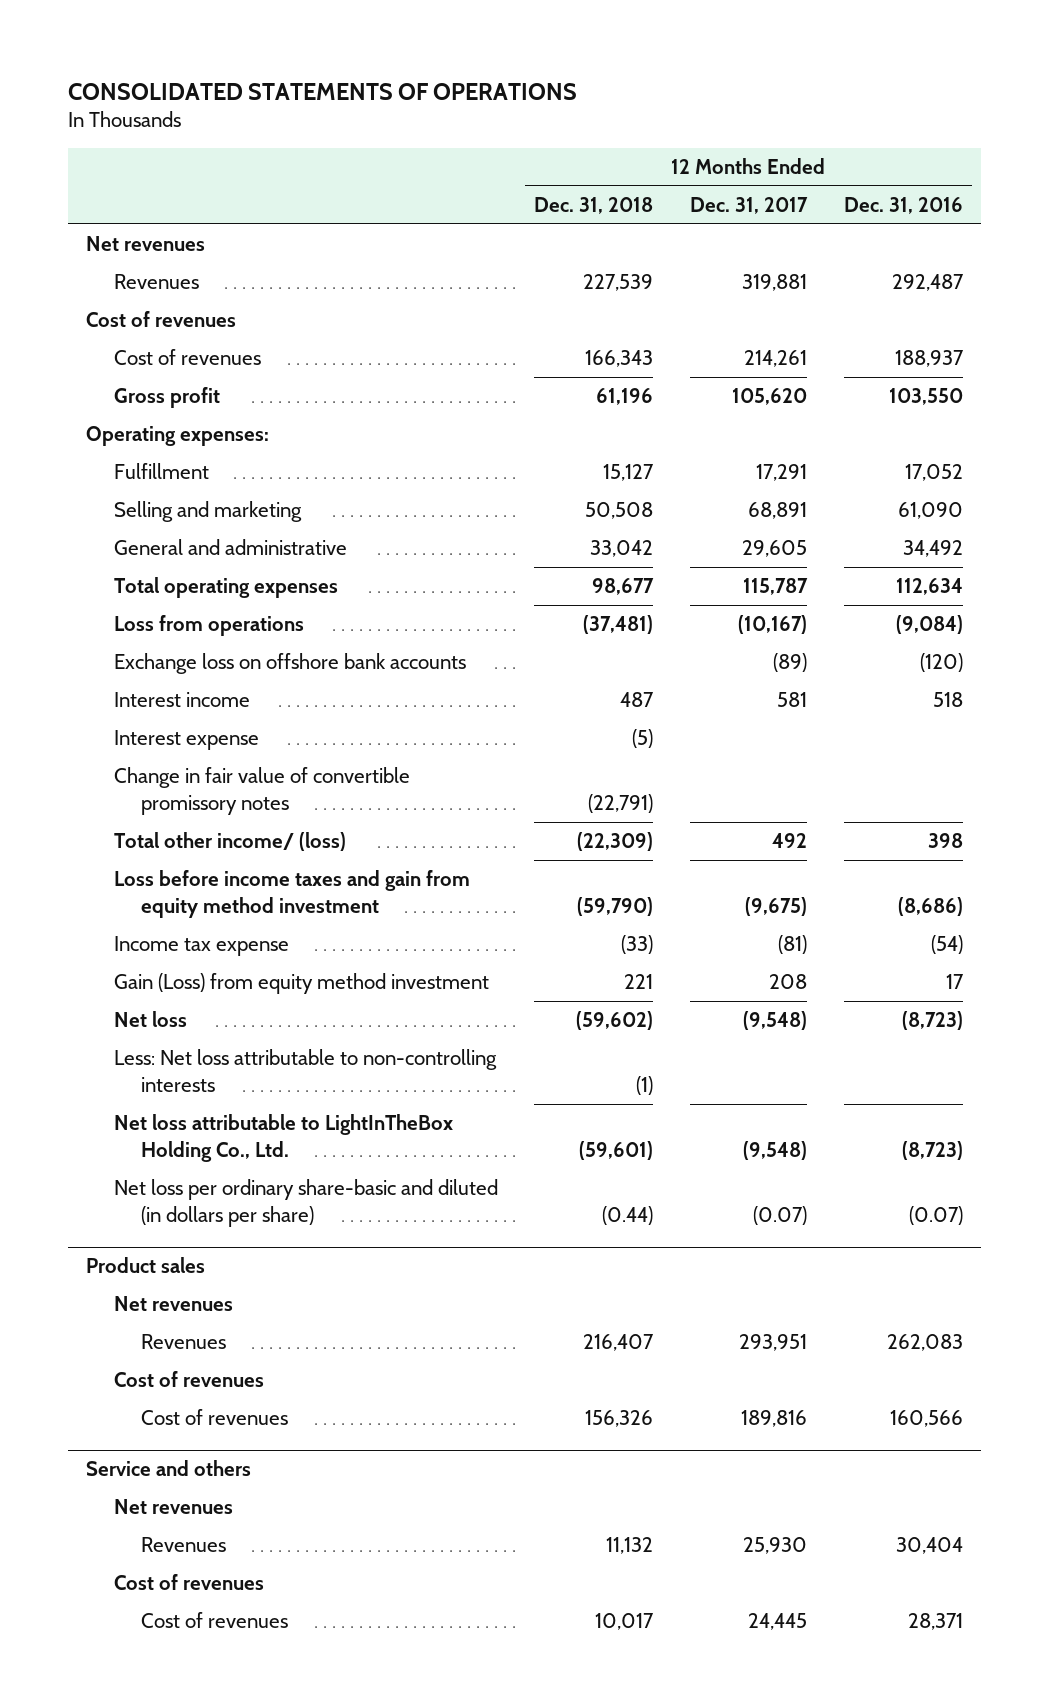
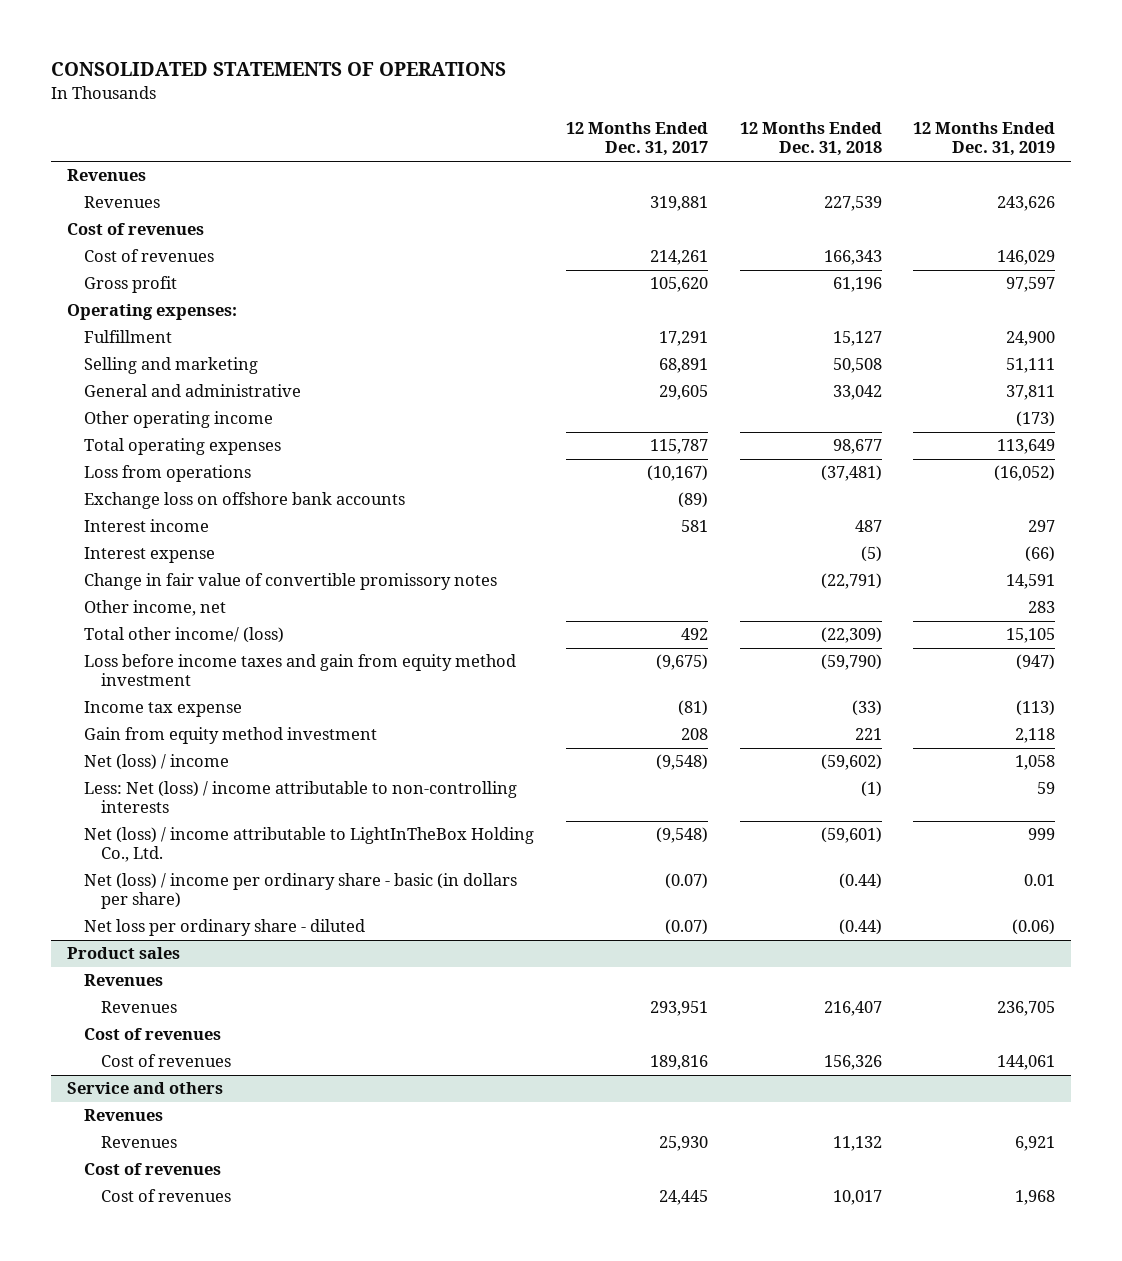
- | 12 Months Ended Dec. 31, 2018 | 12 Months Ended Dec. 31, 2017 | 12 Months Ended Dec. 31, 2016
+ | 12 Months Ended Dec. 31, 2017 | 12 Months Ended Dec. 31, 2018 | 12 Months Ended Dec. 31, 2019
- Net revenues
+ Revenues
+ Other operating income | | | (173)
+ Other income, net | | | 283
- Gain (Loss) from equity method investment | 221 | 208 | 17
- Net loss | (59,602) | (9,548) | (8,723)
- Less: Net loss attributable to non-controlling interests | (1) | |
- Net loss attributable to LightInTheBox Holding Co., Ltd. | (59,601) | (9,548) | (8,723)
- Net loss per ordinary share-basic and diluted (in dollars per share) | (0.44) | (0.07) | (0.07)
+ Gain from equity method investment | 208 | 221 | 2,118
+ Net (loss) / income | (9,548) | (59,602) | 1,058
+ Less: Net (loss) / income attributable to non-controlling interests | | (1) | 59
+ Net (loss) / income attributable to LightInTheBox Holding Co., Ltd. | (9,548) | (59,601) | 999
+ Net (loss) / income per ordinary share - basic (in dollars per share) | (0.07) | (0.44) | 0.01
+ Net loss per ordinary share - diluted | (0.07) | (0.44) | (0.06)
@ Product sales
- Net revenues
+ Revenues
@ Service and others
- Net revenues
+ Revenues

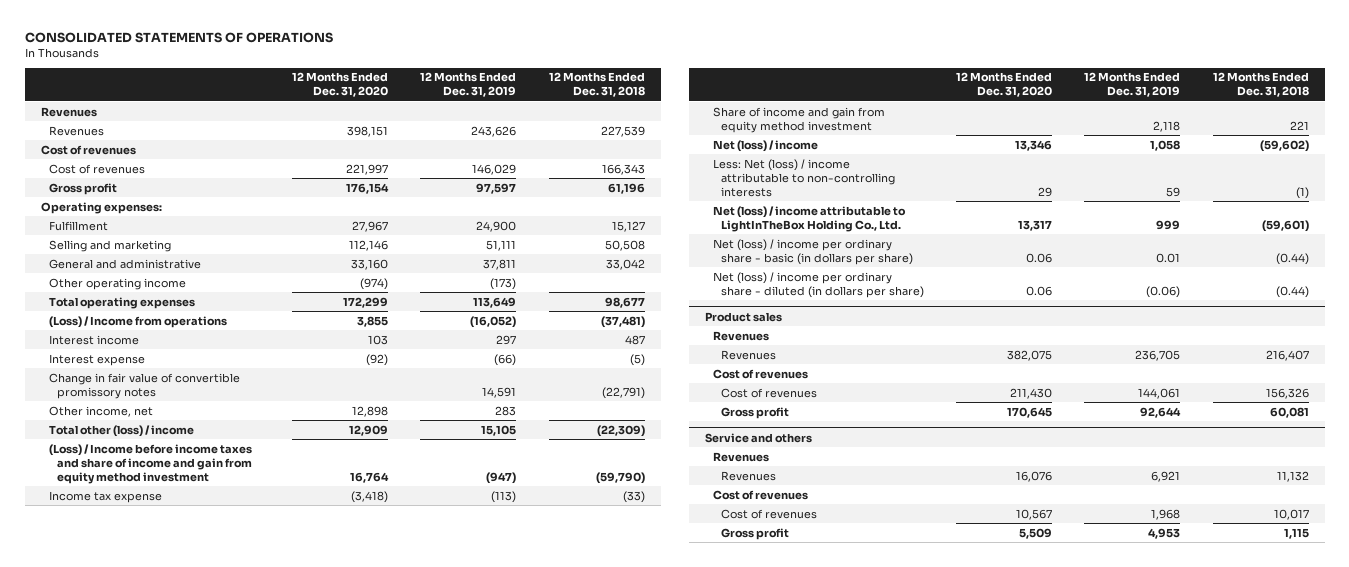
- | 12 Months Ended Dec. 31, 2017 | 12 Months Ended Dec. 31, 2018 | 12 Months Ended Dec. 31, 2019
+ | 12 Months Ended Dec. 31, 2020 | 12 Months Ended Dec. 31, 2019 | 12 Months Ended Dec. 31, 2018
- Loss from operations | (10,167) | (37,481) | (16,052)
- Exchange loss on offshore bank accounts | (89) | |
+ (Loss) / Income from operations | 3,855 | (16,052) | (37,481)
- Total other income/ (loss) | 492 | (22,309) | 15,105
- Loss before income taxes and gain from equity method investment | (9,675) | (59,790) | (947)
+ Total other (loss) / income | 12,909 | 15,105 | (22,309)
+ (Loss) / Income before income taxes and share of income and gain from equity method investment | 16,764 | (947) | (59,790)
- Gain from equity method investment | 208 | 221 | 2,118
+ Share of income and gain from equity method investment | | 2,118 | 221
- Net loss per ordinary share - diluted | (0.07) | (0.44) | (0.06)
+ Net (loss) / income per ordinary share - diluted (in dollars per share) | 0.06 | (0.06) | (0.44)
@ Product sales
+ Gross profit | 170,645 | 92,644 | 60,081
@ Service and others
+ Gross profit | 5,509 | 4,953 | 1,115

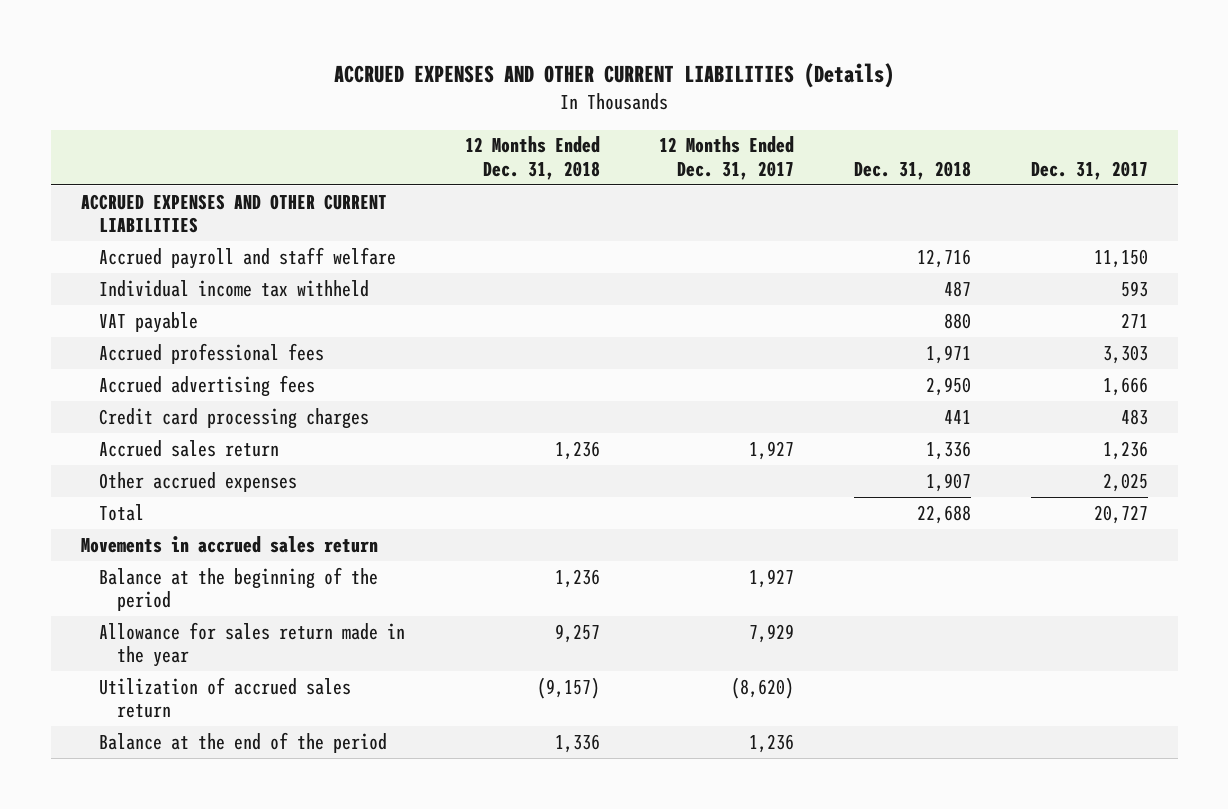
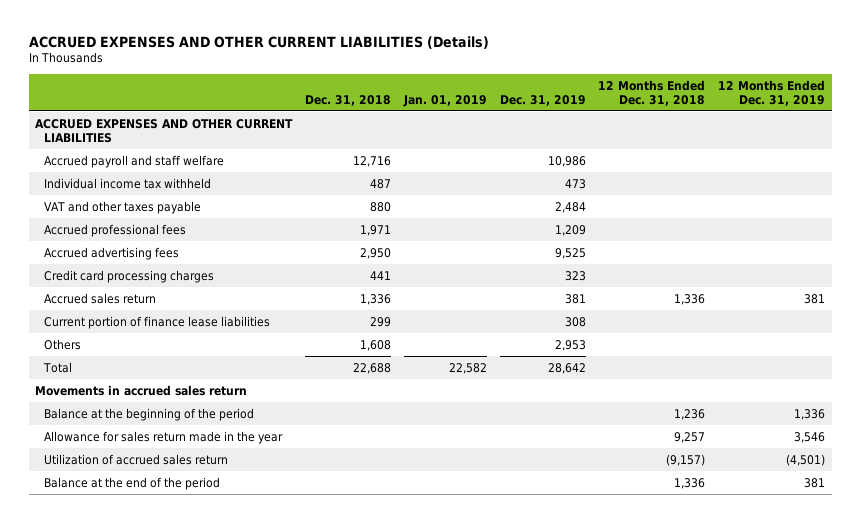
- | 12 Months Ended Dec. 31, 2018 | 12 Months Ended Dec. 31, 2017 | Dec. 31, 2018 | Dec. 31, 2017
+ | Dec. 31, 2018 | Jan. 01, 2019 | Dec. 31, 2019 | 12 Months Ended Dec. 31, 2018 | 12 Months Ended Dec. 31, 2019
- VAT payable | | | 880 | 271
+ VAT and other taxes payable | 880 | | 2,484 | |
- Accrued sales return | 1,236 | 1,927 | 1,336 | 1,236
- Other accrued expenses | | | 1,907 | 2,025
+ Accrued sales return | 1,336 | | 381 | 1,336 | 381
+ Current portion of finance lease liabilities | 299 | | 308 | |
+ Others | 1,608 | | 2,953 | |

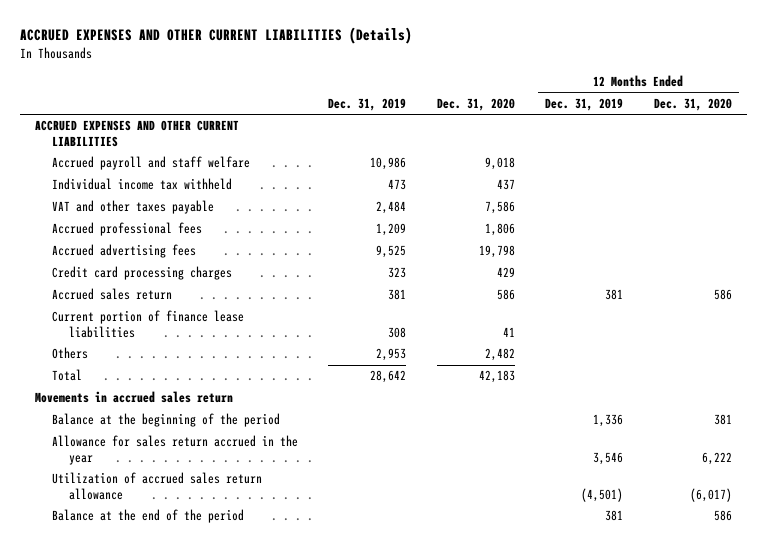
- | Dec. 31, 2018 | Jan. 01, 2019 | Dec. 31, 2019 | 12 Months Ended Dec. 31, 2018 | 12 Months Ended Dec. 31, 2019
+ | Dec. 31, 2019 | Dec. 31, 2020 | 12 Months Ended Dec. 31, 2019 | 12 Months Ended Dec. 31, 2020
- Allowance for sales return made in the year | | | | 9,257 | 3,546
- Utilization of accrued sales return | | | | (9,157) | (4,501)
+ Allowance for sales return accrued in the year | | | 3,546 | 6,222
+ Utilization of accrued sales return allowance | | | (4,501) | (6,017)

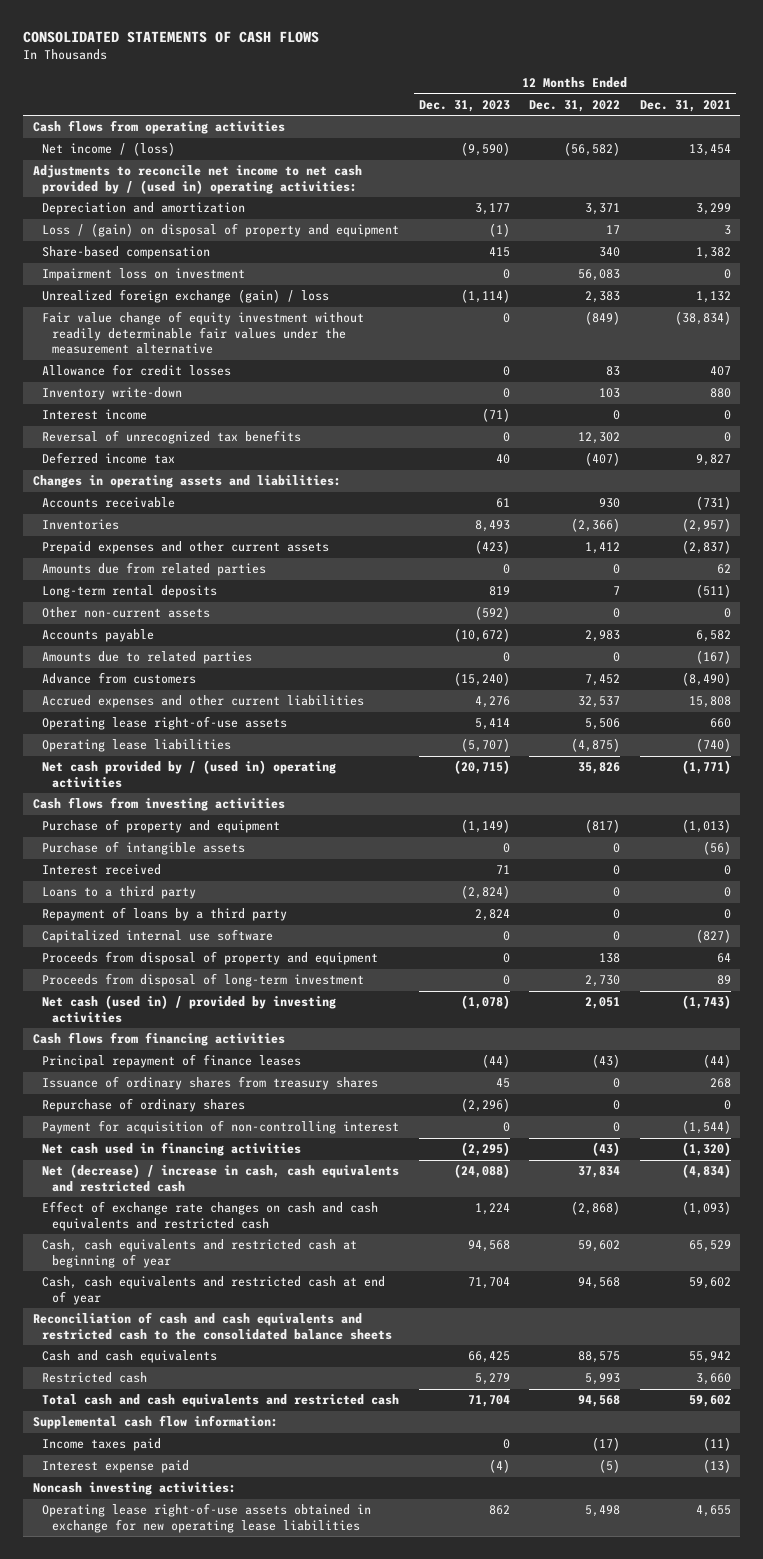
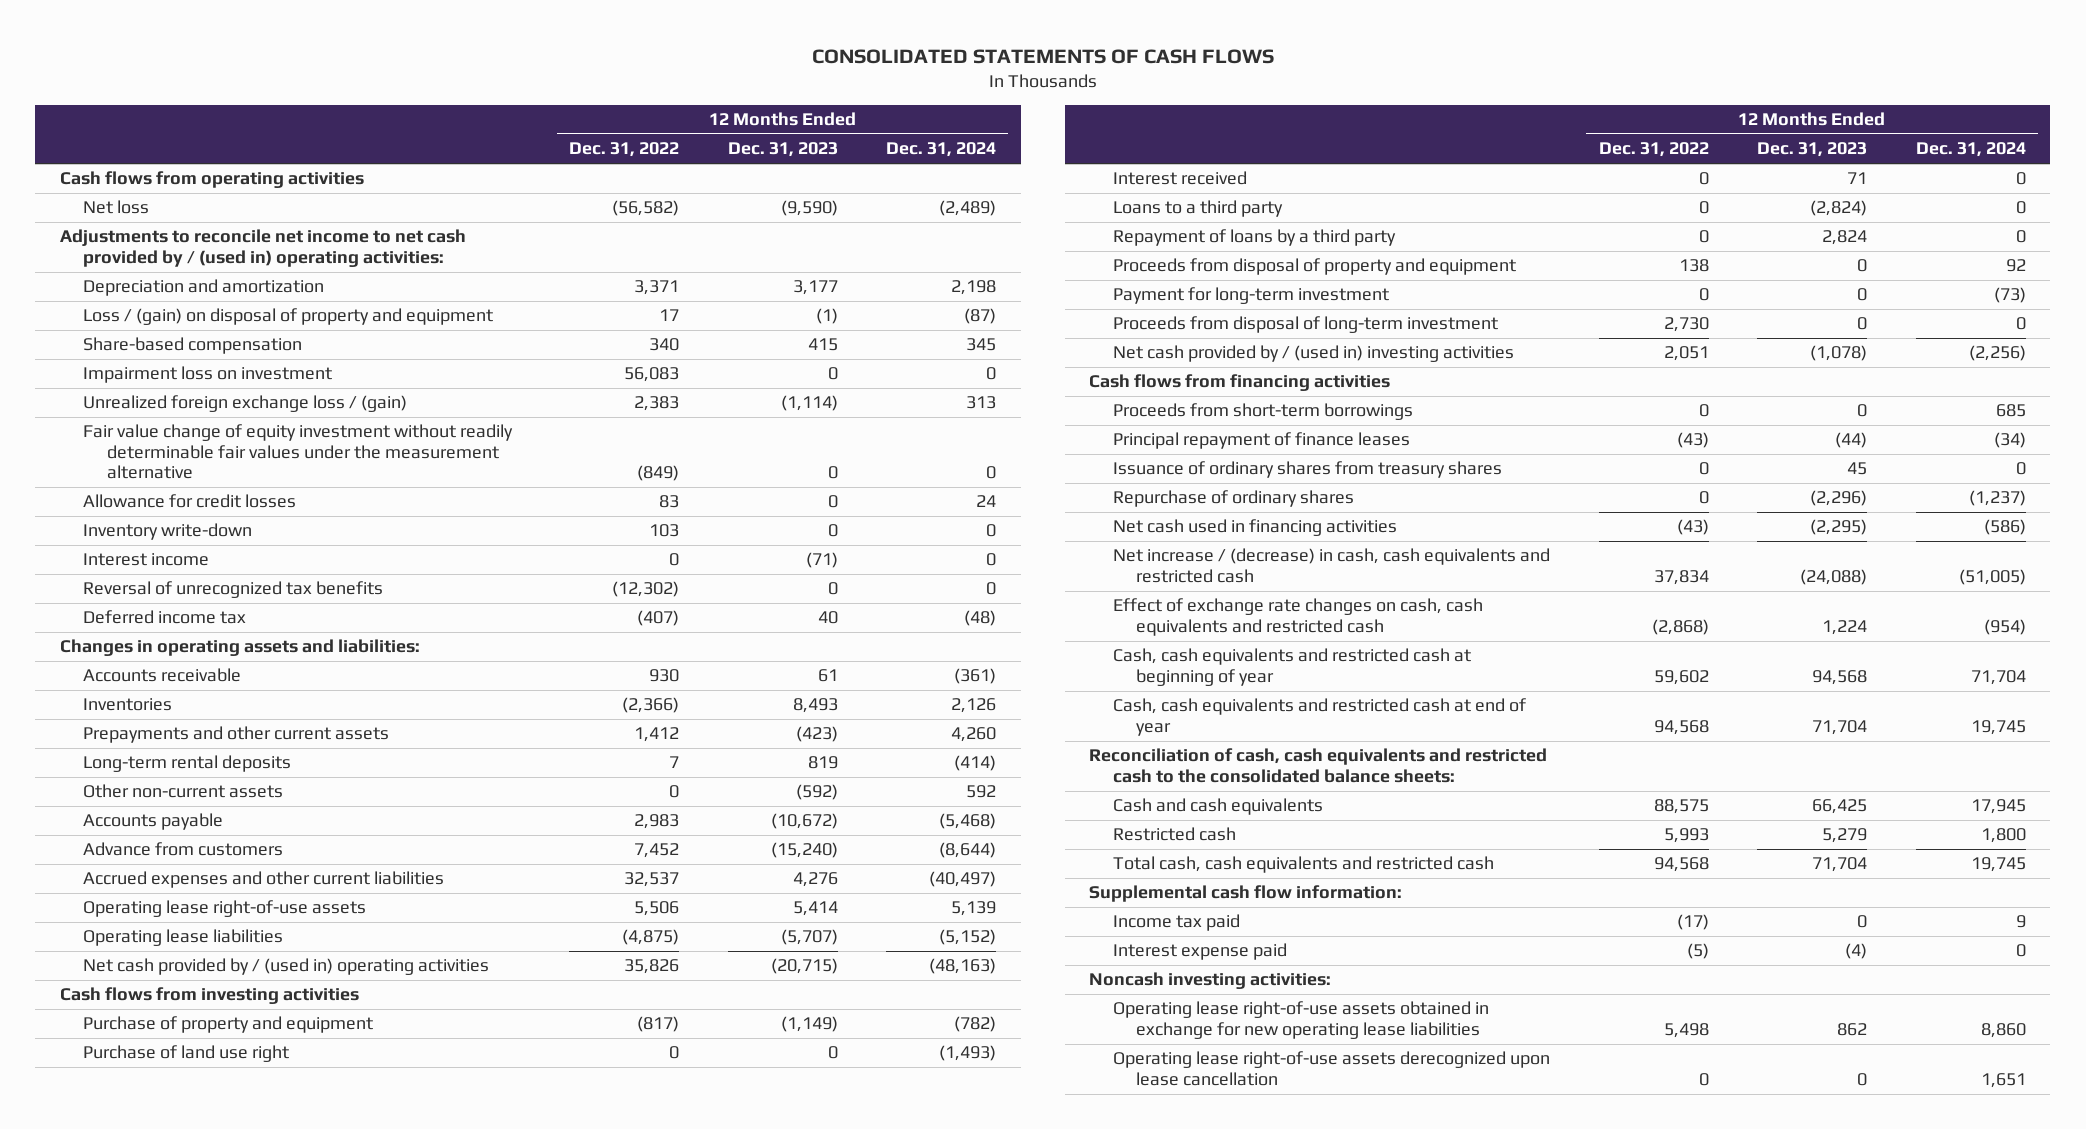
- | 12 Months Ended Dec. 31, 2023 | 12 Months Ended Dec. 31, 2022 | 12 Months Ended Dec. 31, 2021
+ | 12 Months Ended Dec. 31, 2022 | 12 Months Ended Dec. 31, 2023 | 12 Months Ended Dec. 31, 2024
- Net income / (loss) | (9,590) | (56,582) | 13,454
+ Net loss | (56,582) | (9,590) | (2,489)
- Unrealized foreign exchange (gain) / loss | (1,114) | 2,383 | 1,132
+ Unrealized foreign exchange loss / (gain) | 2,383 | (1,114) | 313
- Reversal of unrecognized tax benefits | 0 | 12,302 | 0
+ Reversal of unrecognized tax benefits | (12,302) | 0 | 0
- Prepaid expenses and other current assets | (423) | 1,412 | (2,837)
- Amounts due from related parties | 0 | 0 | 62
+ Prepayments and other current assets | 1,412 | (423) | 4,260
- Amounts due to related parties | 0 | 0 | (167)
- Purchase of intangible assets | 0 | 0 | (56)
+ Purchase of land use right | 0 | 0 | (1,493)
- Capitalized internal use software | 0 | 0 | (827)
+ Payment for long-term investment | 0 | 0 | (73)
- Net cash (used in) / provided by investing activities | (1,078) | 2,051 | (1,743)
+ Net cash provided by / (used in) investing activities | 2,051 | (1,078) | (2,256)
+ Proceeds from short-term borrowings | 0 | 0 | 685
- Payment for acquisition of non-controlling interest | 0 | 0 | (1,544)
- Net (decrease) / increase in cash, cash equivalents and restricted cash | (24,088) | 37,834 | (4,834)
- Effect of exchange rate changes on cash and cash equivalents and restricted cash | 1,224 | (2,868) | (1,093)
+ Net increase / (decrease) in cash, cash equivalents and restricted cash | 37,834 | (24,088) | (51,005)
+ Effect of exchange rate changes on cash, cash equivalents and restricted cash | (2,868) | 1,224 | (954)
- Reconciliation of cash and cash equivalents and restricted cash to the consolidated balance sheets
+ Reconciliation of cash, cash equivalents and restricted cash to the consolidated balance sheets:
- Total cash and cash equivalents and restricted cash | 71,704 | 94,568 | 59,602
+ Total cash, cash equivalents and restricted cash | 94,568 | 71,704 | 19,745
- Income taxes paid | 0 | (17) | (11)
+ Income tax paid | (17) | 0 | 9
+ Operating lease right-of-use assets derecognized upon lease cancellation | 0 | 0 | 1,651

